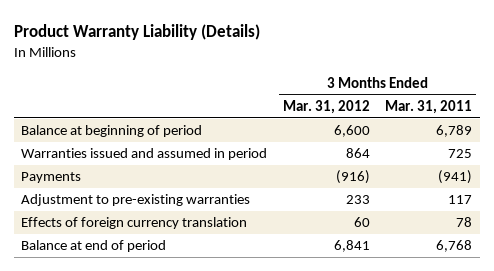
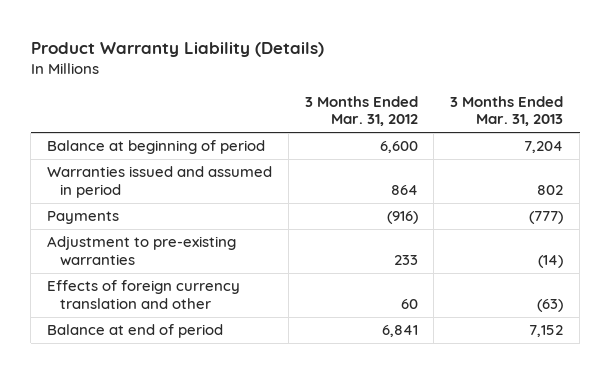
- | 3 Months Ended Mar. 31, 2012 | 3 Months Ended Mar. 31, 2011
+ | 3 Months Ended Mar. 31, 2012 | 3 Months Ended Mar. 31, 2013
- Effects of foreign currency translation | 60 | 78
+ Effects of foreign currency translation and other | 60 | (63)

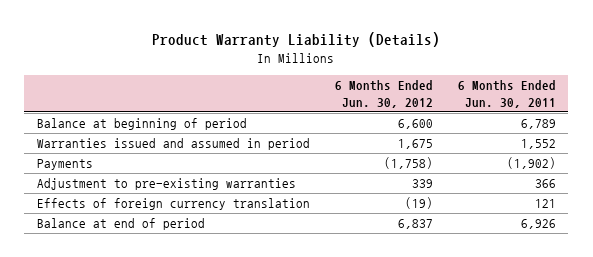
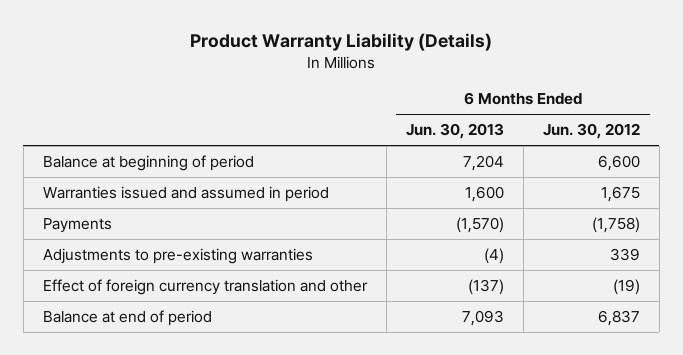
- | 6 Months Ended Jun. 30, 2012 | 6 Months Ended Jun. 30, 2011
+ | 6 Months Ended Jun. 30, 2013 | 6 Months Ended Jun. 30, 2012
- Adjustment to pre-existing warranties | 339 | 366
- Effects of foreign currency translation | (19) | 121
+ Adjustments to pre-existing warranties | (4) | 339
+ Effect of foreign currency translation and other | (137) | (19)

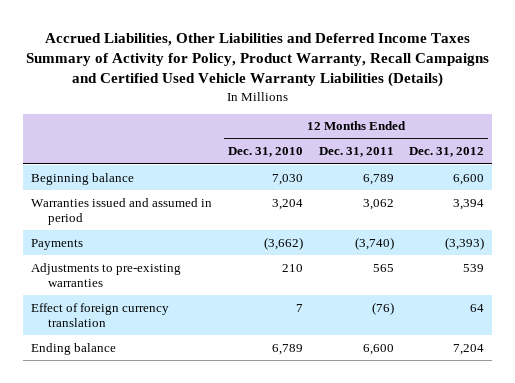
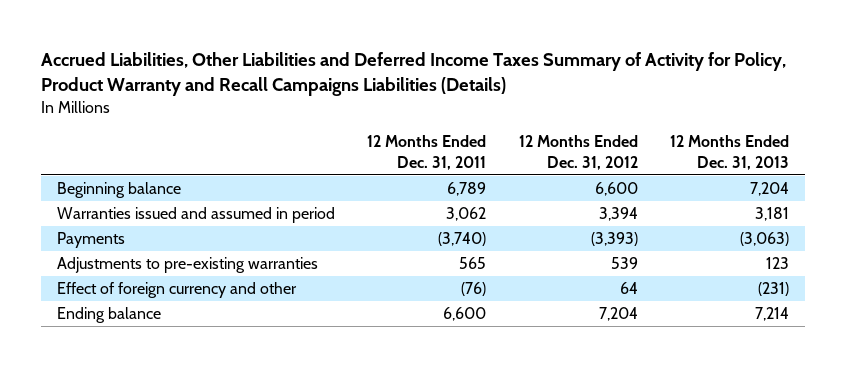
- Accrued Liabilities, Other Liabilities and Deferred Income Taxes Summary of Activity for Policy, Product Warranty, Recall Campaigns and Certified Used Vehicle Warranty Liabilities (Details)
+ Accrued Liabilities, Other Liabilities and Deferred Income Taxes Summary of Activity for Policy, Product Warranty and Recall Campaigns Liabilities (Details)
- | 12 Months Ended Dec. 31, 2010 | 12 Months Ended Dec. 31, 2011 | 12 Months Ended Dec. 31, 2012
+ | 12 Months Ended Dec. 31, 2011 | 12 Months Ended Dec. 31, 2012 | 12 Months Ended Dec. 31, 2013
- Effect of foreign currency translation | 7 | (76) | 64
+ Effect of foreign currency and other | (76) | 64 | (231)

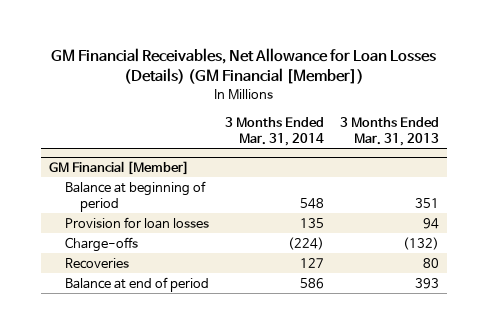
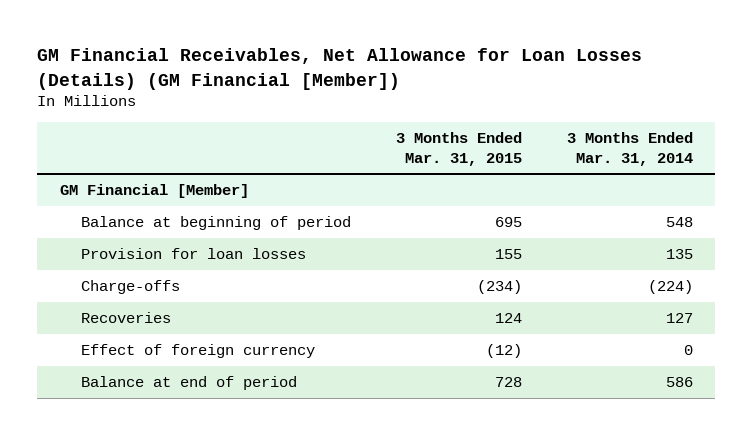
- | 3 Months Ended Mar. 31, 2014 | 3 Months Ended Mar. 31, 2013
+ | 3 Months Ended Mar. 31, 2015 | 3 Months Ended Mar. 31, 2014
@ GM Financial [Member]
+ Effect of foreign currency | (12) | 0

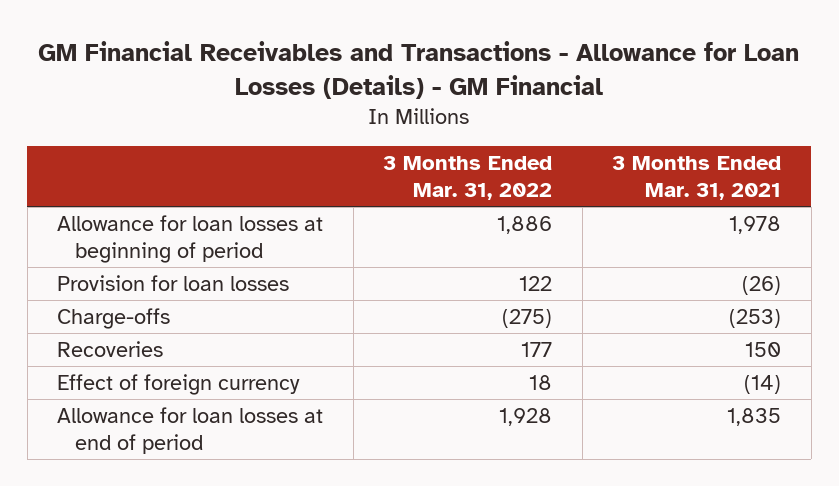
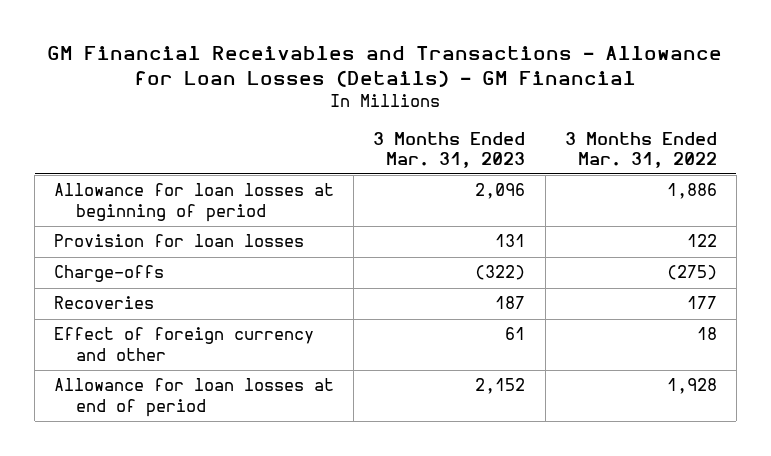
- | 3 Months Ended Mar. 31, 2022 | 3 Months Ended Mar. 31, 2021
+ | 3 Months Ended Mar. 31, 2023 | 3 Months Ended Mar. 31, 2022
- Effect of foreign currency | 18 | (14)
+ Effect of foreign currency and other | 61 | 18

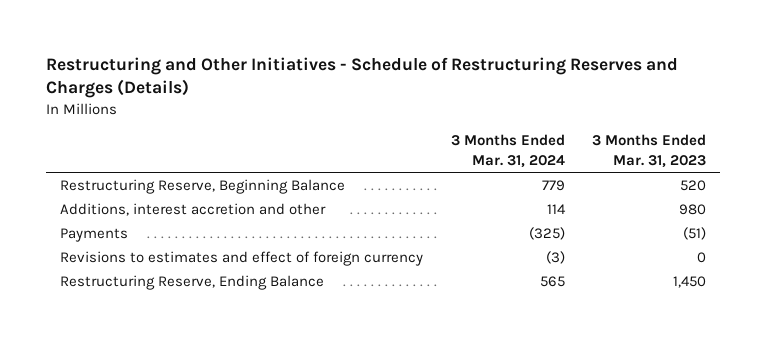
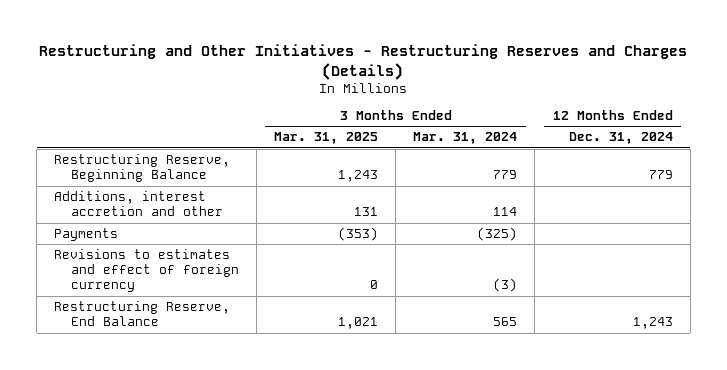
- Restructuring and Other Initiatives - Schedule of Restructuring Reserves and Charges (Details)
+ Restructuring and Other Initiatives - Restructuring Reserves and Charges (Details)
- | 3 Months Ended Mar. 31, 2024 | 3 Months Ended Mar. 31, 2023
+ | 3 Months Ended Mar. 31, 2025 | 3 Months Ended Mar. 31, 2024 | 12 Months Ended Dec. 31, 2024
- Restructuring Reserve, Ending Balance | 565 | 1,450
+ Restructuring Reserve, End Balance | 1,021 | 565 | 1,243

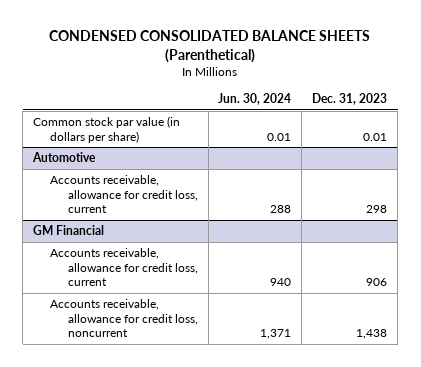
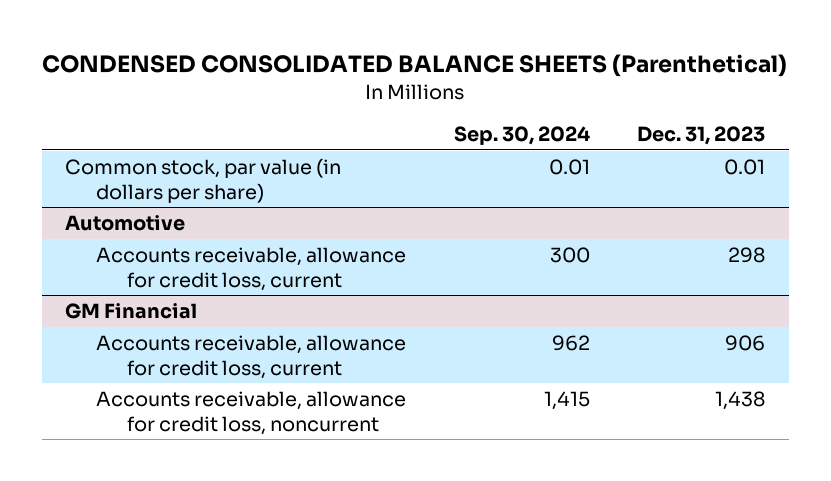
- | Jun. 30, 2024 | Dec. 31, 2023
+ | Sep. 30, 2024 | Dec. 31, 2023
- Common stock par value (in dollars per share) | 0.01 | 0.01
+ Common stock, par value (in dollars per share) | 0.01 | 0.01

